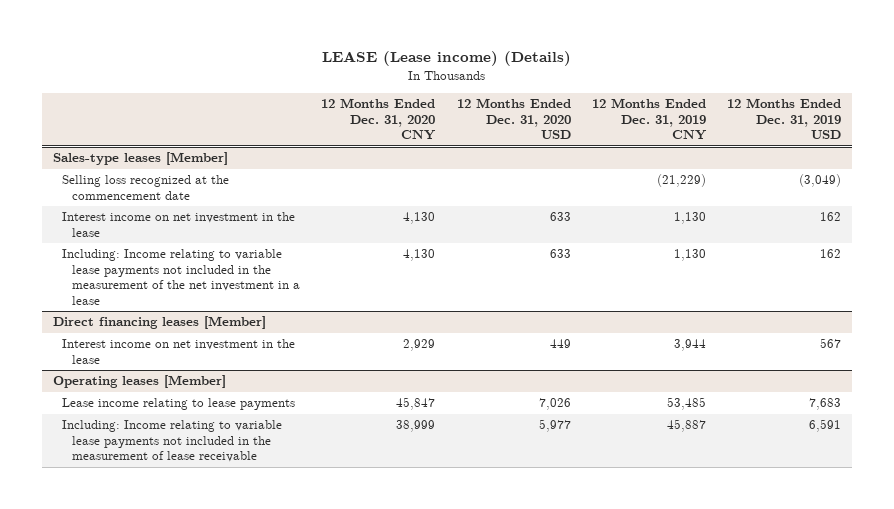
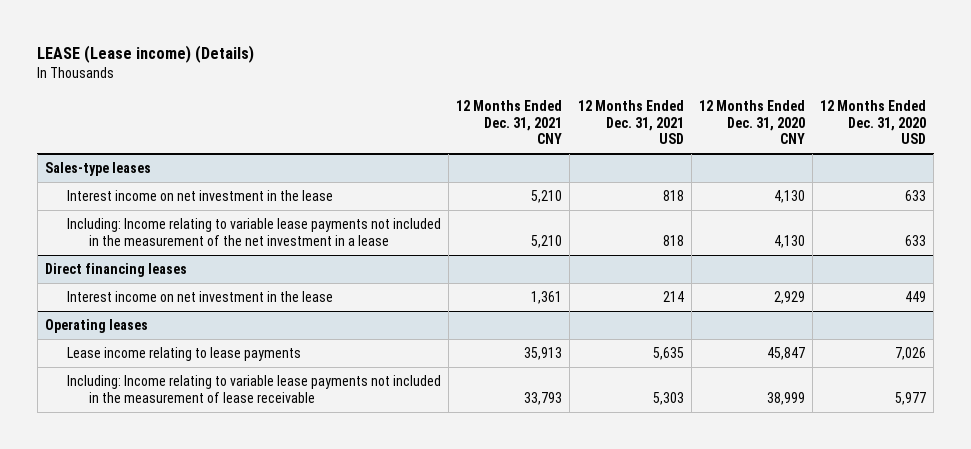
- | 12 Months Ended Dec. 31, 2020 CNY | 12 Months Ended Dec. 31, 2020 USD | 12 Months Ended Dec. 31, 2019 CNY | 12 Months Ended Dec. 31, 2019 USD
+ | 12 Months Ended Dec. 31, 2021 CNY | 12 Months Ended Dec. 31, 2021 USD | 12 Months Ended Dec. 31, 2020 CNY | 12 Months Ended Dec. 31, 2020 USD
- Sales-type leases [Member]
- Selling loss recognized at the commencement date | | | (21,229) | (3,049)
+ Sales-type leases
- Direct financing leases [Member]
+ Direct financing leases
- Operating leases [Member]
+ Operating leases

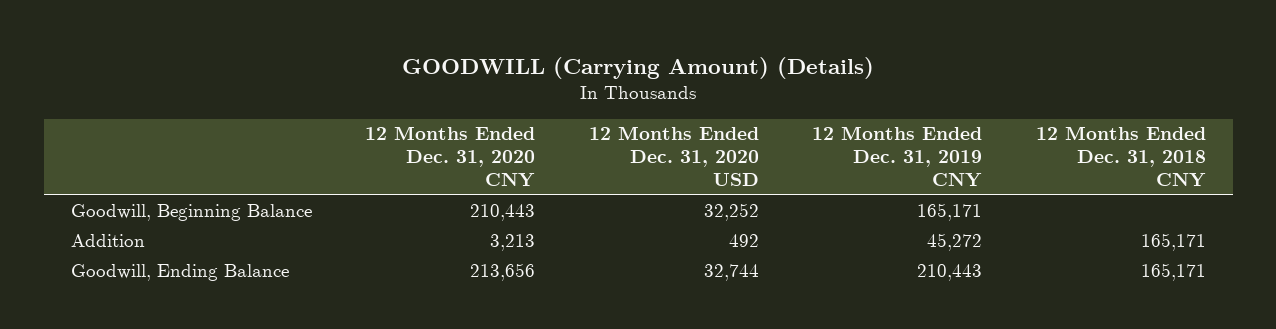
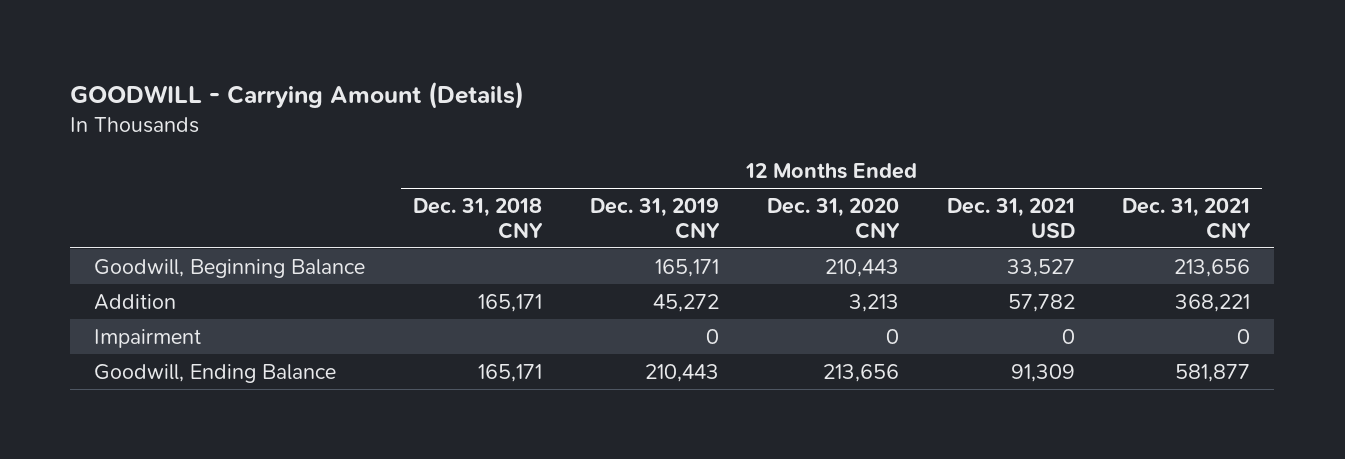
- GOODWILL (Carrying Amount) (Details)
+ GOODWILL - Carrying Amount (Details)
- | 12 Months Ended Dec. 31, 2020 CNY | 12 Months Ended Dec. 31, 2020 USD | 12 Months Ended Dec. 31, 2019 CNY | 12 Months Ended Dec. 31, 2018 CNY
+ | 12 Months Ended Dec. 31, 2018 CNY | 12 Months Ended Dec. 31, 2019 CNY | 12 Months Ended Dec. 31, 2020 CNY | 12 Months Ended Dec. 31, 2021 USD | 12 Months Ended Dec. 31, 2021 CNY
+ Impairment | | 0 | 0 | 0 | 0

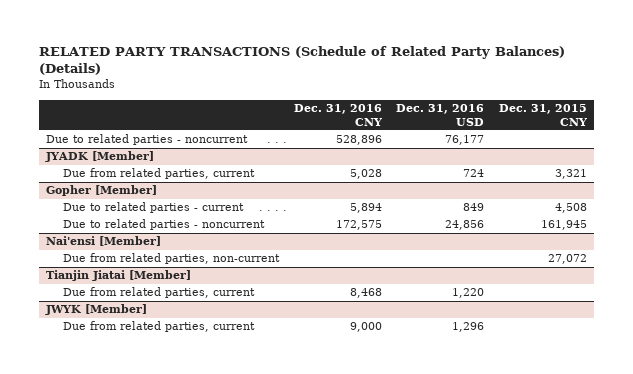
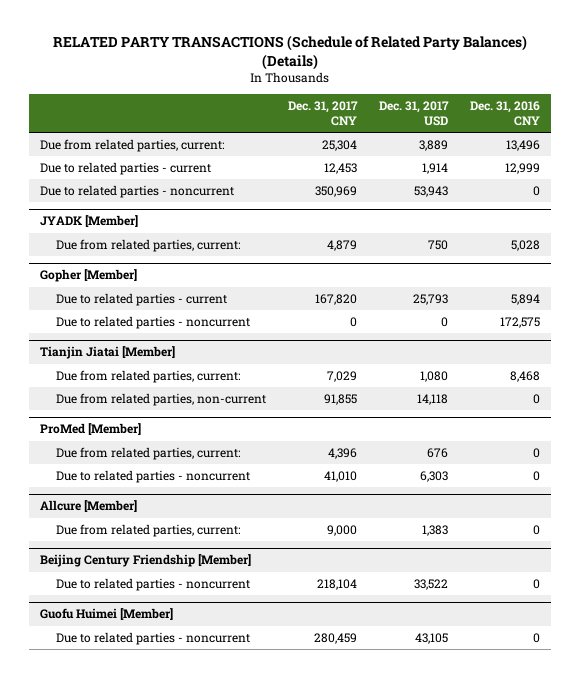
- | Dec. 31, 2016 CNY | Dec. 31, 2016 USD | Dec. 31, 2015 CNY
+ | Dec. 31, 2017 CNY | Dec. 31, 2017 USD | Dec. 31, 2016 CNY
- Due to related parties - noncurrent | 528,896 | 76,177 |
+ Due from related parties, current: | 25,304 | 3,889 | 13,496
+ Due to related parties - current | 12,453 | 1,914 | 12,999
+ Due to related parties - noncurrent | 350,969 | 53,943 | 0
@ JYADK [Member]
- Due from related parties, current | 5,028 | 724 | 3,321
+ Due from related parties, current: | 4,879 | 750 | 5,028
- Nai'ensi [Member]
- Due from related parties, non-current | | | 27,072
@ Tianjin Jiatai [Member]
- Due from related parties, current | 8,468 | 1,220 |
- JWYK [Member]
- Due from related parties, current | 9,000 | 1,296 |
@ Tianjin Jiatai [Member]
+ Due from related parties, current: | 7,029 | 1,080 | 8,468
+ Due from related parties, non-current | 91,855 | 14,118 | 0
+ ProMed [Member]
+ Due from related parties, current: | 4,396 | 676 | 0
+ Due to related parties - noncurrent | 41,010 | 6,303 | 0
+ Allcure [Member]
+ Due from related parties, current: | 9,000 | 1,383 | 0
+ Beijing Century Friendship [Member]
+ Due to related parties - noncurrent | 218,104 | 33,522 | 0
+ Guofu Huimei [Member]
+ Due to related parties - noncurrent | 280,459 | 43,105 | 0

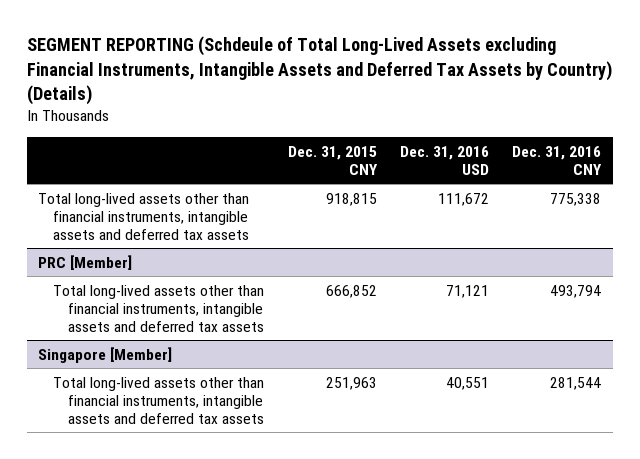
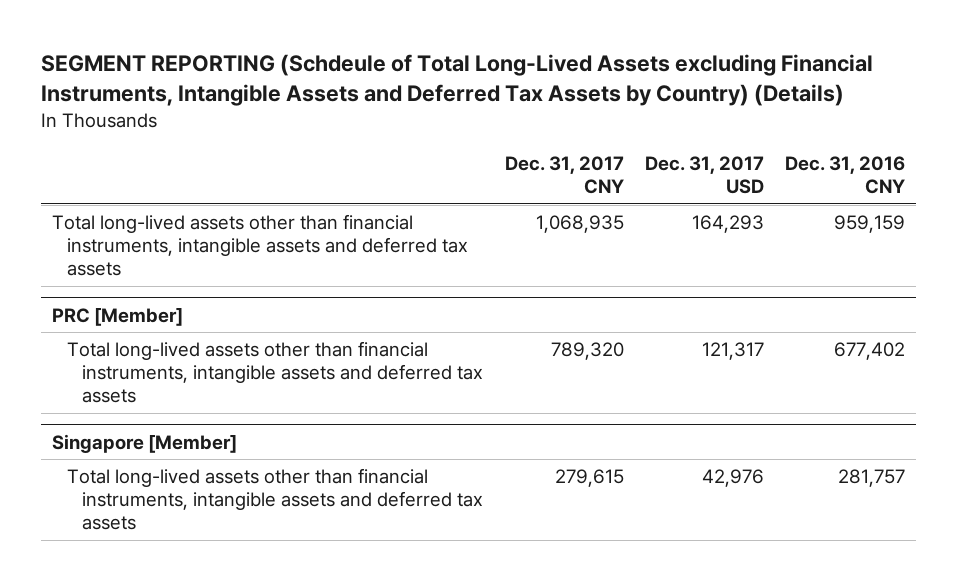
- | Dec. 31, 2015 CNY | Dec. 31, 2016 USD | Dec. 31, 2016 CNY
+ | Dec. 31, 2017 CNY | Dec. 31, 2017 USD | Dec. 31, 2016 CNY
- Total long-lived assets other than financial instruments, intangible assets and deferred tax assets | 918,815 | 111,672 | 775,338
+ Total long-lived assets other than financial instruments, intangible assets and deferred tax assets | 1,068,935 | 164,293 | 959,159
@ PRC [Member]
- Total long-lived assets other than financial instruments, intangible assets and deferred tax assets | 666,852 | 71,121 | 493,794
+ Total long-lived assets other than financial instruments, intangible assets and deferred tax assets | 789,320 | 121,317 | 677,402
@ Singapore [Member]
- Total long-lived assets other than financial instruments, intangible assets and deferred tax assets | 251,963 | 40,551 | 281,544
+ Total long-lived assets other than financial instruments, intangible assets and deferred tax assets | 279,615 | 42,976 | 281,757

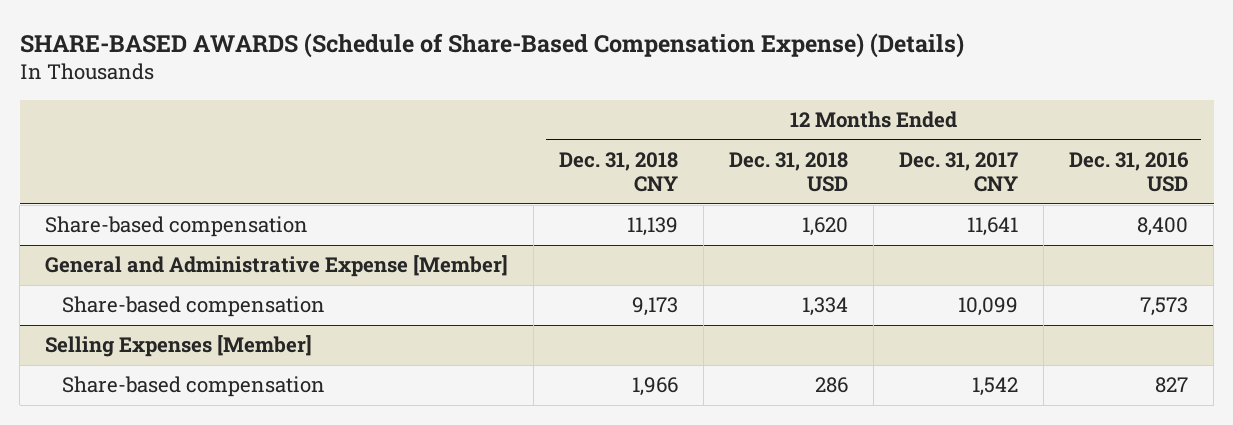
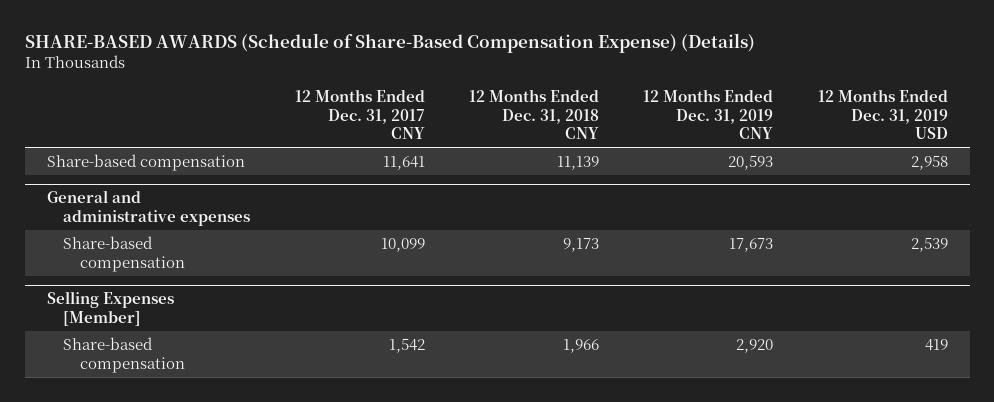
- | 12 Months Ended Dec. 31, 2018 CNY | 12 Months Ended Dec. 31, 2018 USD | 12 Months Ended Dec. 31, 2017 CNY | 12 Months Ended Dec. 31, 2016 USD
+ | 12 Months Ended Dec. 31, 2017 CNY | 12 Months Ended Dec. 31, 2018 CNY | 12 Months Ended Dec. 31, 2019 CNY | 12 Months Ended Dec. 31, 2019 USD
- General and Administrative Expense [Member]
+ General and administrative expenses

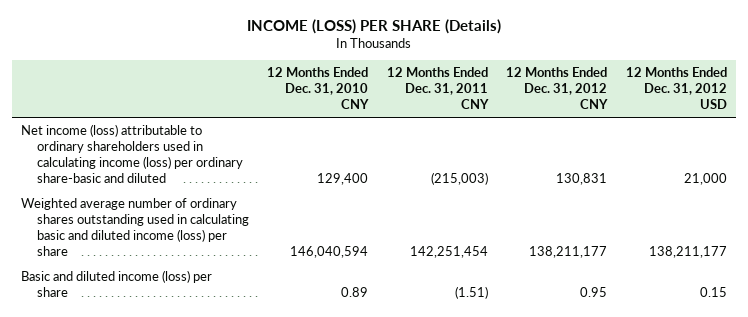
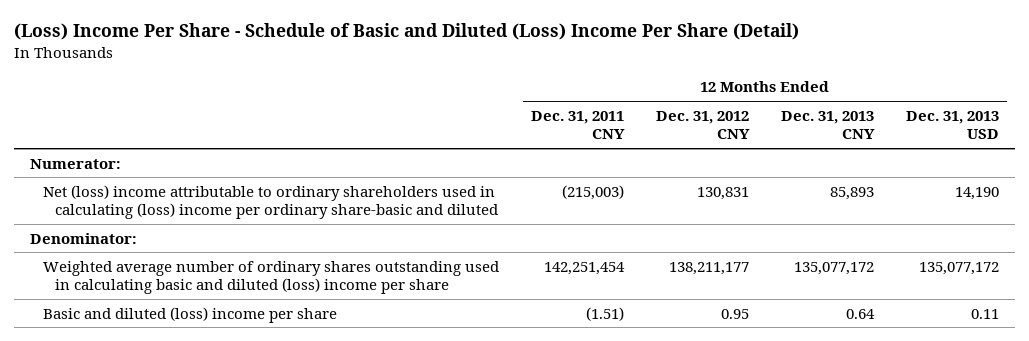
- INCOME (LOSS) PER SHARE (Details)
+ (Loss) Income Per Share - Schedule of Basic and Diluted (Loss) Income Per Share (Detail)
- | 12 Months Ended Dec. 31, 2010 CNY | 12 Months Ended Dec. 31, 2011 CNY | 12 Months Ended Dec. 31, 2012 CNY | 12 Months Ended Dec. 31, 2012 USD
+ | 12 Months Ended Dec. 31, 2011 CNY | 12 Months Ended Dec. 31, 2012 CNY | 12 Months Ended Dec. 31, 2013 CNY | 12 Months Ended Dec. 31, 2013 USD
- Net income (loss) attributable to ordinary shareholders used in calculating income (loss) per ordinary share-basic and diluted | 129,400 | (215,003) | 130,831 | 21,000
- Weighted average number of ordinary shares outstanding used in calculating basic and diluted income (loss) per share | 146,040,594 | 142,251,454 | 138,211,177 | 138,211,177
- Basic and diluted income (loss) per share | 0.89 | (1.51) | 0.95 | 0.15
+ Numerator:
+ Net (loss) income attributable to ordinary shareholders used in calculating (loss) income per ordinary share-basic and diluted | (215,003) | 130,831 | 85,893 | 14,190
+ Denominator:
+ Weighted average number of ordinary shares outstanding used in calculating basic and diluted (loss) income per share | 142,251,454 | 138,211,177 | 135,077,172 | 135,077,172
+ Basic and diluted (loss) income per share | (1.51) | 0.95 | 0.64 | 0.11

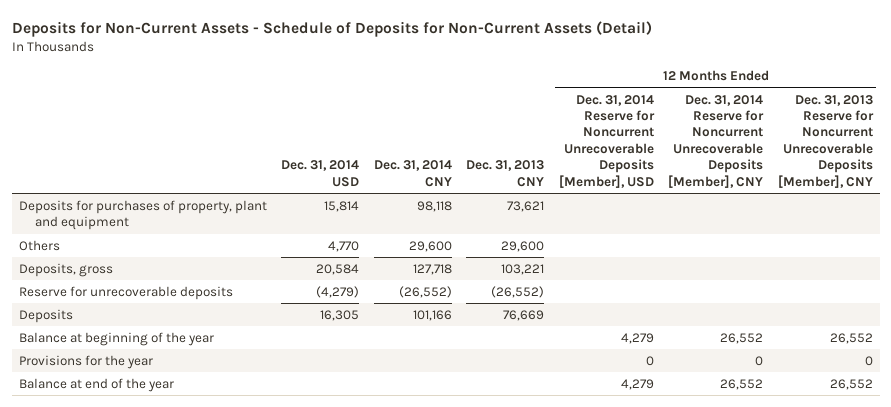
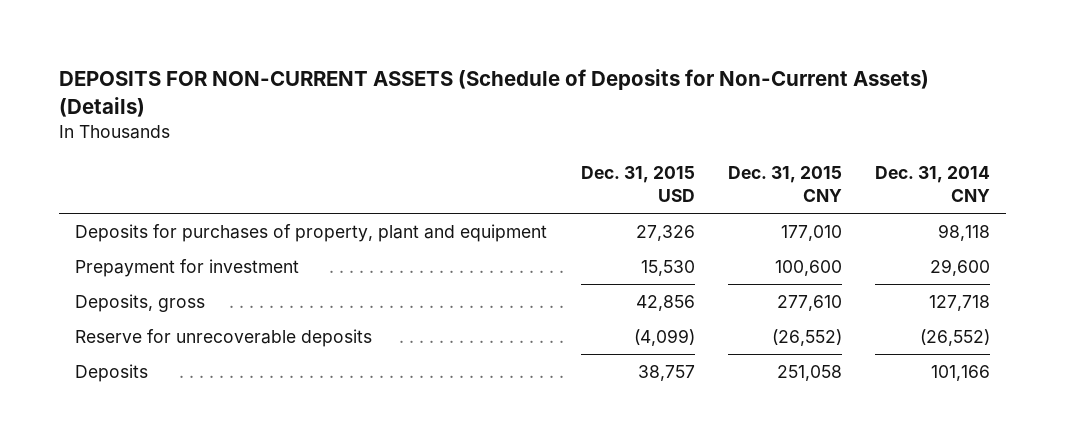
- Deposits for Non-Current Assets - Schedule of Deposits for Non-Current Assets (Detail)
+ DEPOSITS FOR NON-CURRENT ASSETS (Schedule of Deposits for Non-Current Assets) (Details)
- | Dec. 31, 2014 USD | Dec. 31, 2014 CNY | Dec. 31, 2013 CNY | 12 Months Ended Dec. 31, 2014 Reserve for Noncurrent Unrecoverable Deposits [Member], USD | 12 Months Ended Dec. 31, 2014 Reserve for Noncurrent Unrecoverable Deposits [Member], CNY | 12 Months Ended Dec. 31, 2013 Reserve for Noncurrent Unrecoverable Deposits [Member], CNY
+ | Dec. 31, 2015 USD | Dec. 31, 2015 CNY | Dec. 31, 2014 CNY
- Others | 4,770 | 29,600 | 29,600 | | |
+ Prepayment for investment | 15,530 | 100,600 | 29,600
- Balance at beginning of the year | | | | 4,279 | 26,552 | 26,552
- Provisions for the year | | | | 0 | 0 | 0
- Balance at end of the year | | | | 4,279 | 26,552 | 26,552

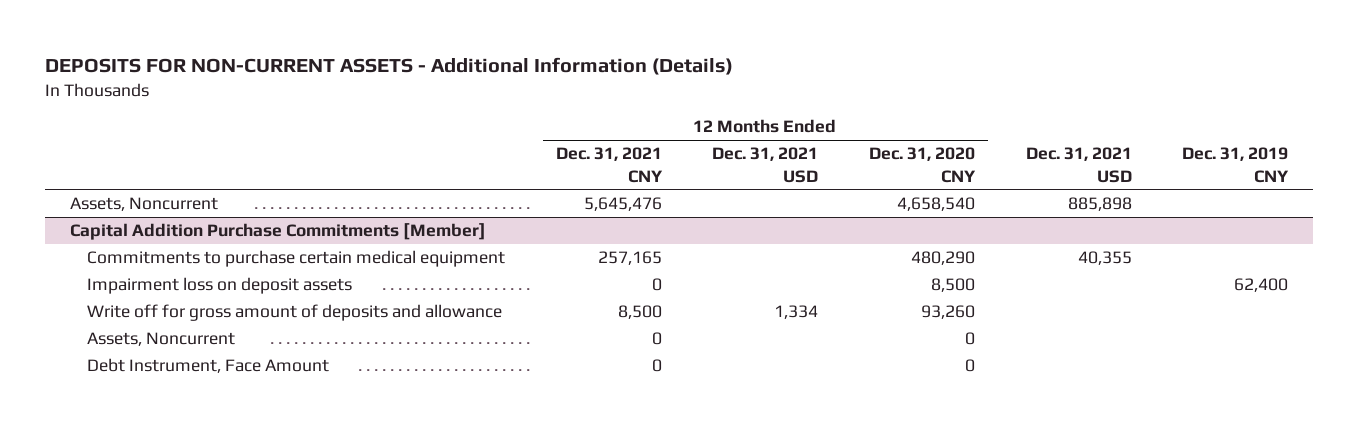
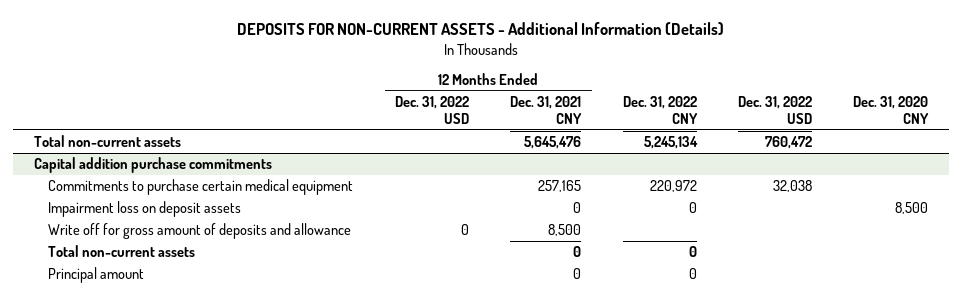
- | 12 Months Ended Dec. 31, 2021 CNY | 12 Months Ended Dec. 31, 2021 USD | 12 Months Ended Dec. 31, 2020 CNY | Dec. 31, 2021 USD | Dec. 31, 2019 CNY
+ | 12 Months Ended Dec. 31, 2022 USD | 12 Months Ended Dec. 31, 2021 CNY | Dec. 31, 2022 CNY | Dec. 31, 2022 USD | Dec. 31, 2020 CNY
- Assets, Noncurrent | 5,645,476 | | 4,658,540 | 885,898 |
- Capital Addition Purchase Commitments [Member]
+ Total non-current assets | | 5,645,476 | 5,245,134 | 760,472 |
+ Capital addition purchase commitments
- Assets, Noncurrent | 0 | | 0 | |
- Debt Instrument, Face Amount | 0 | | 0 | |
+ Total non-current assets | | 0 | 0 | |
+ Principal amount | | 0 | 0 | |

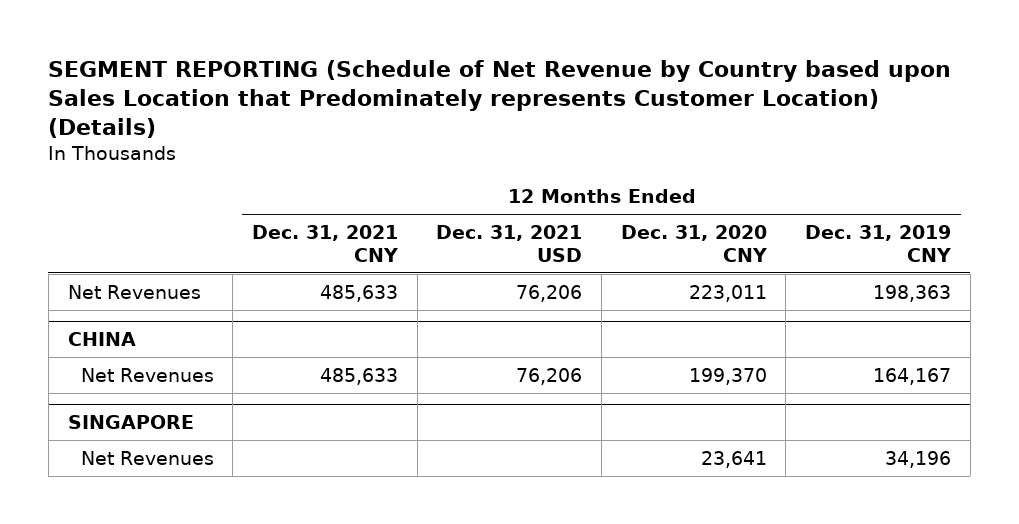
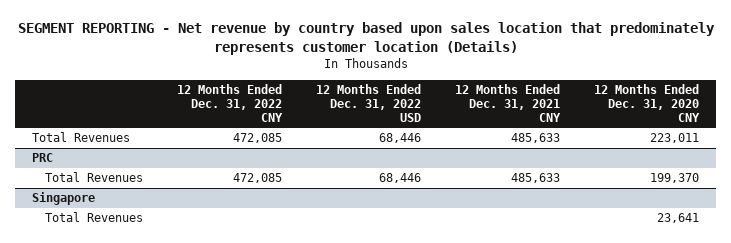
- SEGMENT REPORTING (Schedule of Net Revenue by Country based upon Sales Location that Predominately represents Customer Location) (Details)
+ SEGMENT REPORTING - Net revenue by country based upon sales location that predominately represents customer location (Details)
- | 12 Months Ended Dec. 31, 2021 CNY | 12 Months Ended Dec. 31, 2021 USD | 12 Months Ended Dec. 31, 2020 CNY | 12 Months Ended Dec. 31, 2019 CNY
+ | 12 Months Ended Dec. 31, 2022 CNY | 12 Months Ended Dec. 31, 2022 USD | 12 Months Ended Dec. 31, 2021 CNY | 12 Months Ended Dec. 31, 2020 CNY
- Net Revenues | 485,633 | 76,206 | 223,011 | 198,363
- CHINA
- Net Revenues | 485,633 | 76,206 | 199,370 | 164,167
- SINGAPORE
- Net Revenues | | | 23,641 | 34,196
+ Total Revenues | 472,085 | 68,446 | 485,633 | 223,011
+ PRC
+ Total Revenues | 472,085 | 68,446 | 485,633 | 199,370
+ Singapore
+ Total Revenues | | | | 23,641

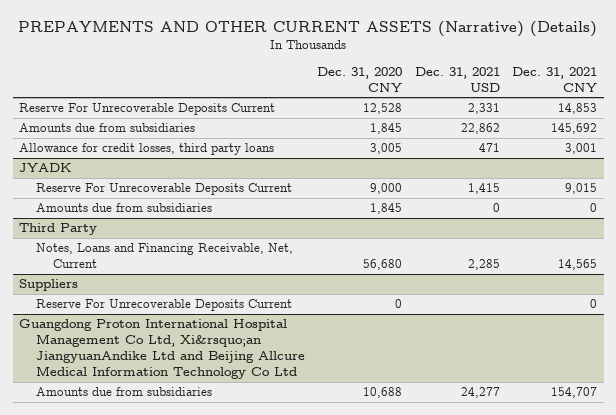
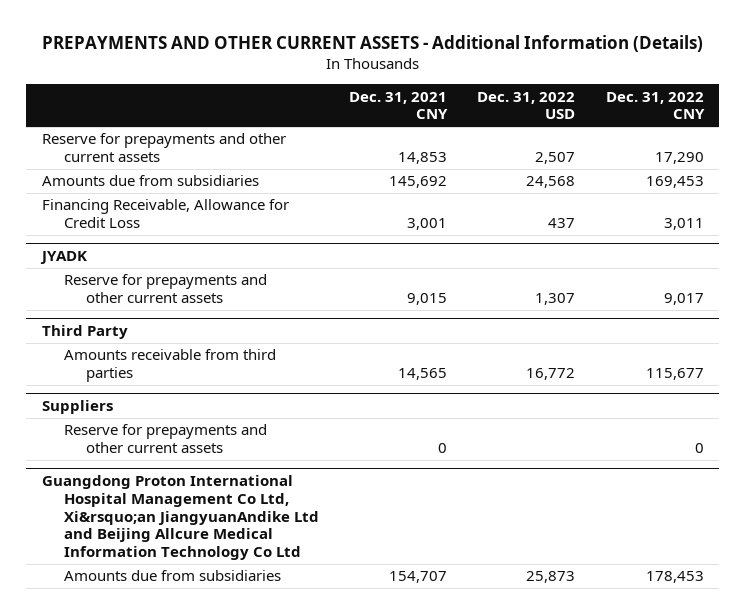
- PREPAYMENTS AND OTHER CURRENT ASSETS (Narrative) (Details)
+ PREPAYMENTS AND OTHER CURRENT ASSETS - Additional Information (Details)
- | Dec. 31, 2020 CNY | Dec. 31, 2021 USD | Dec. 31, 2021 CNY
+ | Dec. 31, 2021 CNY | Dec. 31, 2022 USD | Dec. 31, 2022 CNY
- Reserve For Unrecoverable Deposits Current | 12,528 | 2,331 | 14,853
+ Reserve for prepayments and other current assets | 14,853 | 2,507 | 17,290
- Allowance for credit losses, third party loans | 3,005 | 471 | 3,001
+ Financing Receivable, Allowance for Credit Loss | 3,001 | 437 | 3,011
@ JYADK
- Reserve For Unrecoverable Deposits Current | 9,000 | 1,415 | 9,015
- Amounts due from subsidiaries | 1,845 | 0 | 0
+ Reserve for prepayments and other current assets | 9,015 | 1,307 | 9,017
@ Third Party
- Notes, Loans and Financing Receivable, Net, Current | 56,680 | 2,285 | 14,565
+ Amounts receivable from third parties | 14,565 | 16,772 | 115,677
@ Suppliers
- Reserve For Unrecoverable Deposits Current | 0 | | 0
+ Reserve for prepayments and other current assets | 0 | | 0

